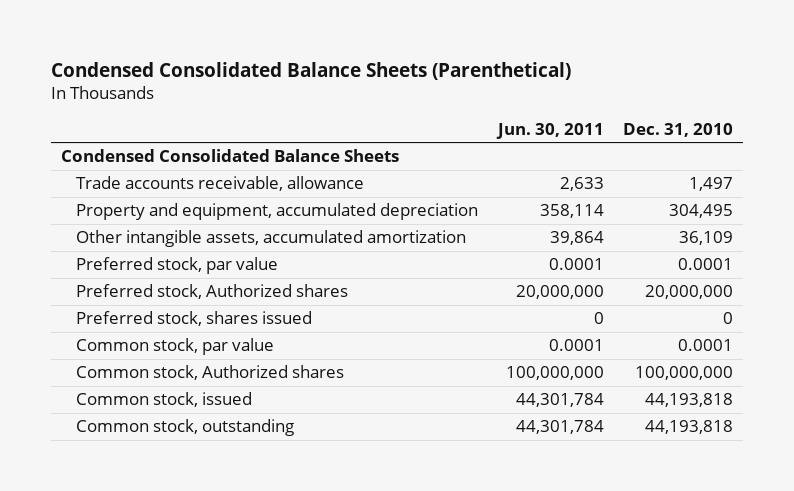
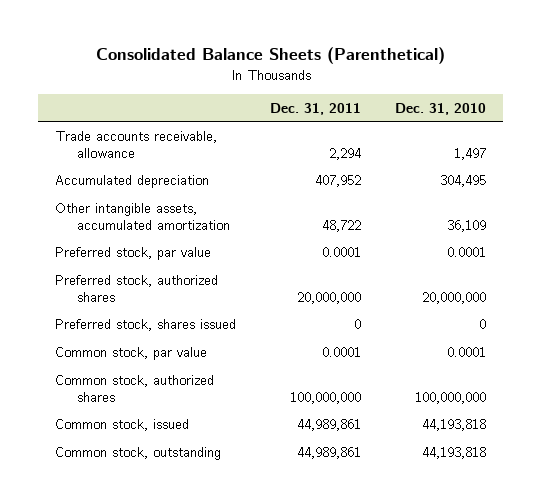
- Condensed Consolidated Balance Sheets (Parenthetical)
+ Consolidated Balance Sheets (Parenthetical)
- | Jun. 30, 2011 | Dec. 31, 2010
+ | Dec. 31, 2011 | Dec. 31, 2010
- Condensed Consolidated Balance Sheets
- Property and equipment, accumulated depreciation | 358,114 | 304,495
+ Accumulated depreciation | 407,952 | 304,495
- Preferred stock, Authorized shares | 20,000,000 | 20,000,000
+ Preferred stock, authorized shares | 20,000,000 | 20,000,000
- Common stock, Authorized shares | 100,000,000 | 100,000,000
+ Common stock, authorized shares | 100,000,000 | 100,000,000

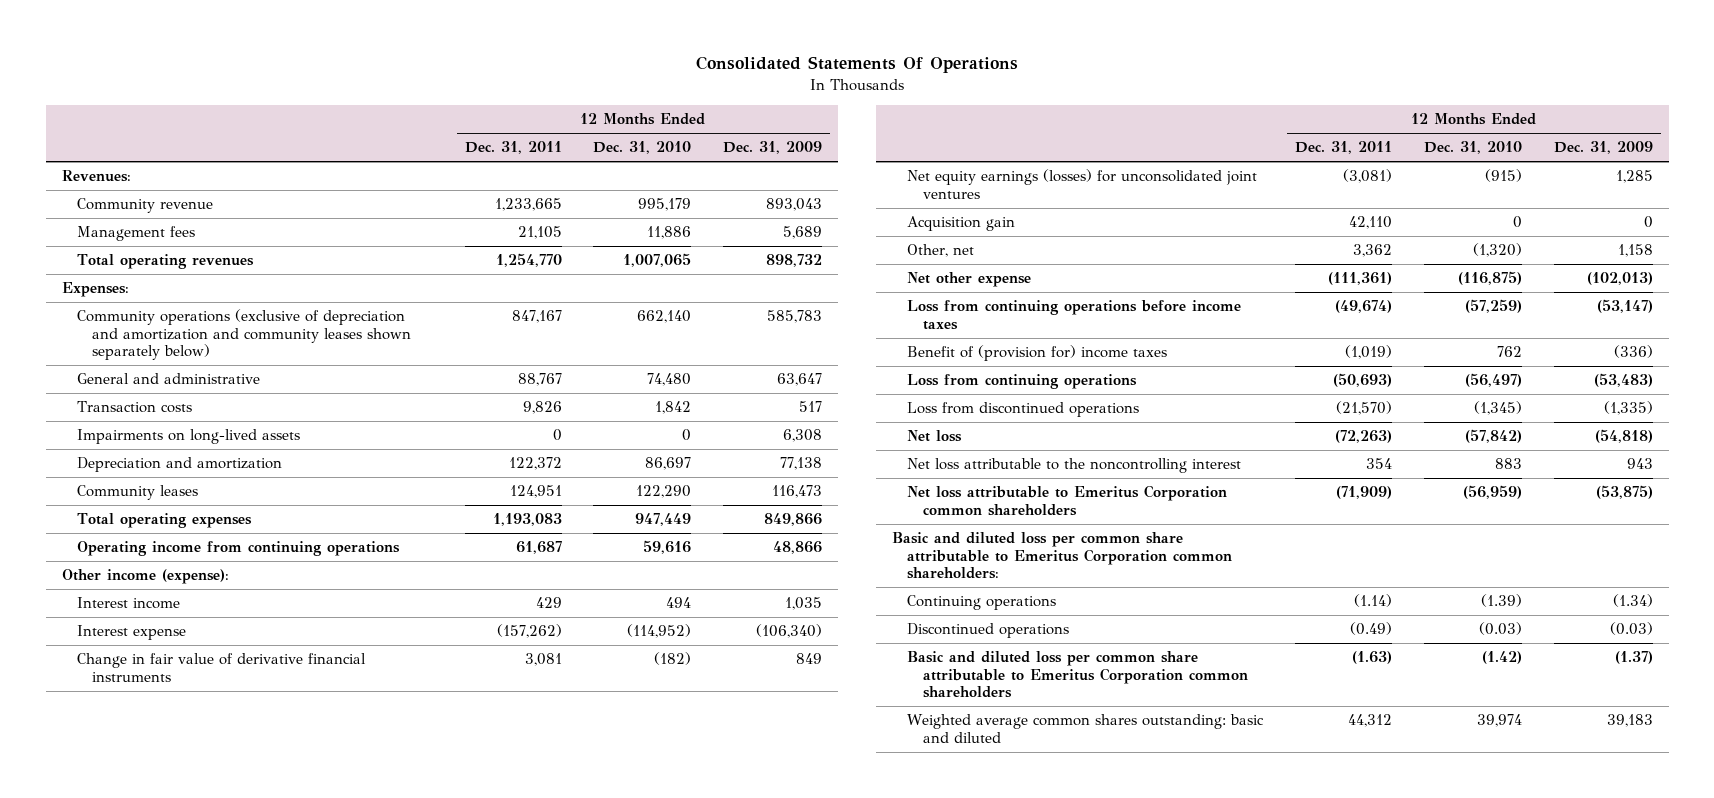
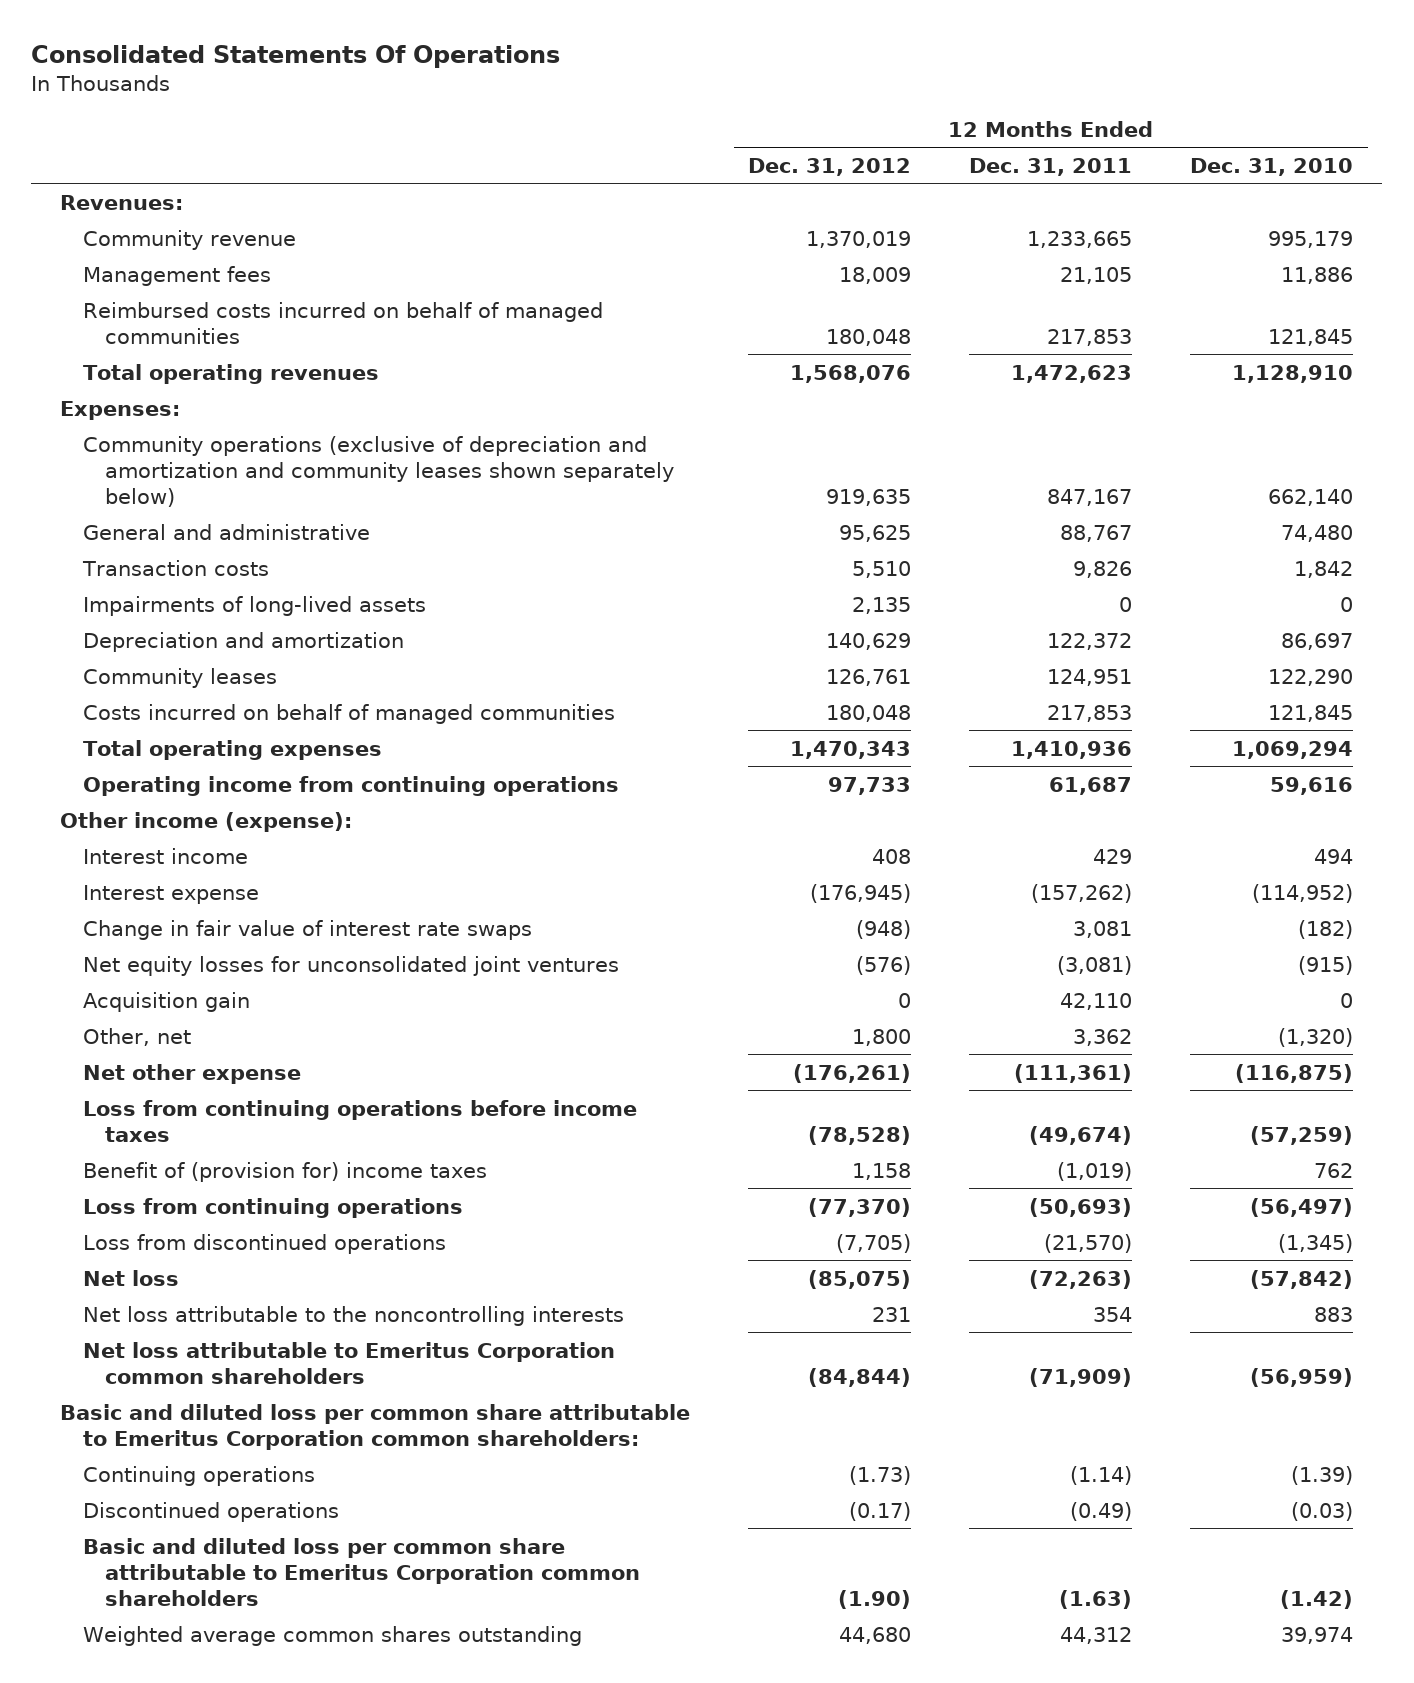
- | 12 Months Ended Dec. 31, 2011 | 12 Months Ended Dec. 31, 2010 | 12 Months Ended Dec. 31, 2009
+ | 12 Months Ended Dec. 31, 2012 | 12 Months Ended Dec. 31, 2011 | 12 Months Ended Dec. 31, 2010
- Total operating revenues | 1,254,770 | 1,007,065 | 898,732
+ Reimbursed costs incurred on behalf of managed communities | 180,048 | 217,853 | 121,845
+ Total operating revenues | 1,568,076 | 1,472,623 | 1,128,910
- Impairments on long-lived assets | 0 | 0 | 6,308
+ Impairments of long-lived assets | 2,135 | 0 | 0
- Total operating expenses | 1,193,083 | 947,449 | 849,866
+ Costs incurred on behalf of managed communities | 180,048 | 217,853 | 121,845
+ Total operating expenses | 1,470,343 | 1,410,936 | 1,069,294
- Change in fair value of derivative financial instruments | 3,081 | (182) | 849
- Net equity earnings (losses) for unconsolidated joint ventures | (3,081) | (915) | 1,285
+ Change in fair value of interest rate swaps | (948) | 3,081 | (182)
+ Net equity losses for unconsolidated joint ventures | (576) | (3,081) | (915)
- Net loss attributable to the noncontrolling interest | 354 | 883 | 943
+ Net loss attributable to the noncontrolling interests | 231 | 354 | 883
- Weighted average common shares outstanding: basic and diluted | 44,312 | 39,974 | 39,183
+ Weighted average common shares outstanding | 44,680 | 44,312 | 39,974

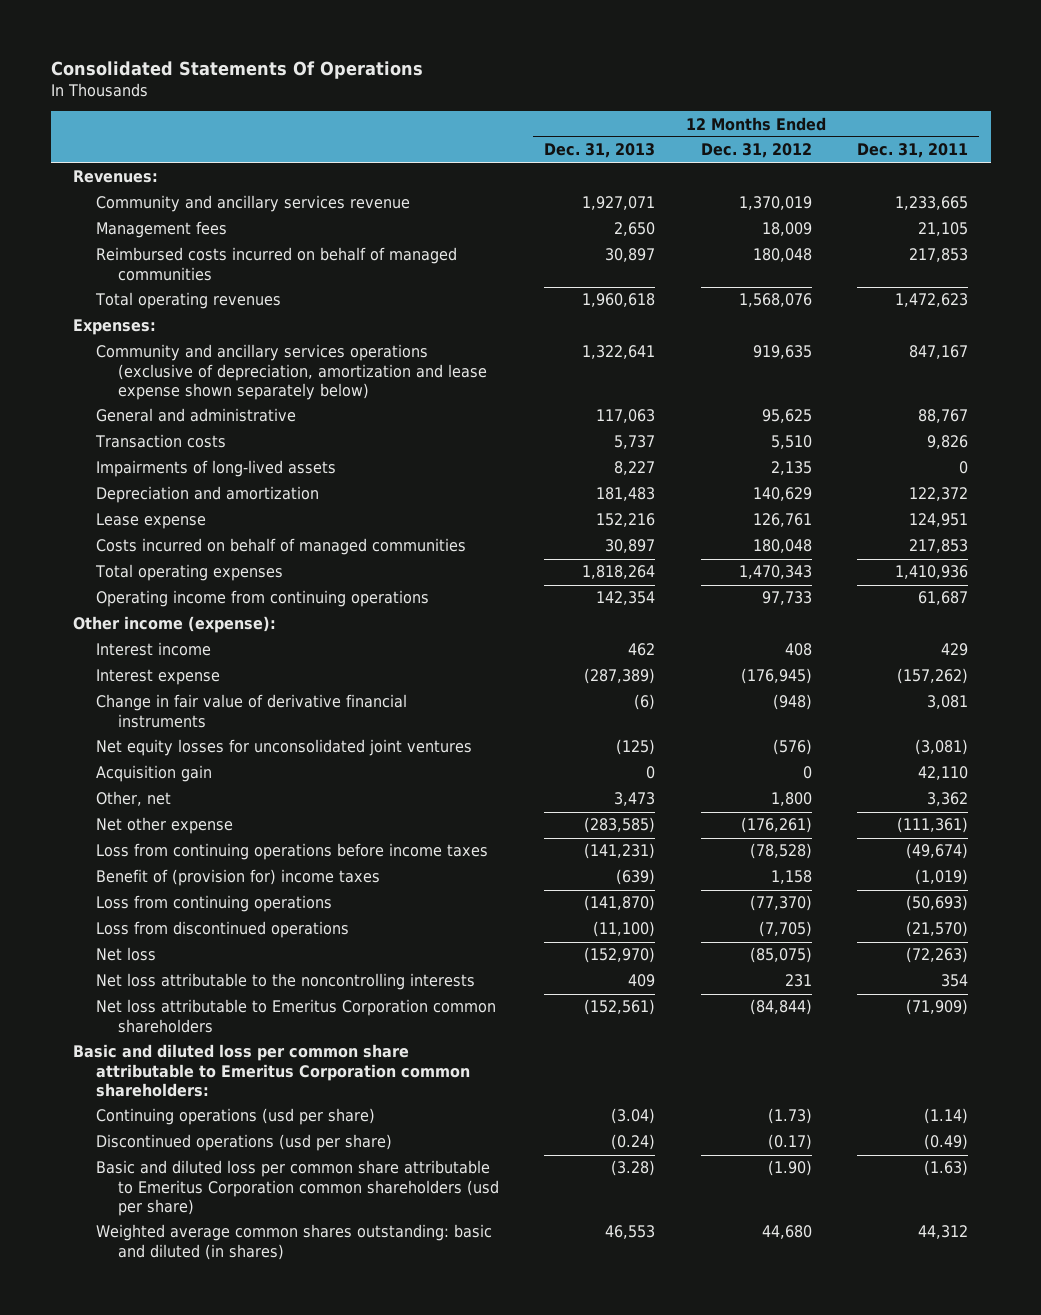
- | 12 Months Ended Dec. 31, 2012 | 12 Months Ended Dec. 31, 2011 | 12 Months Ended Dec. 31, 2010
+ | 12 Months Ended Dec. 31, 2013 | 12 Months Ended Dec. 31, 2012 | 12 Months Ended Dec. 31, 2011
- Community revenue | 1,370,019 | 1,233,665 | 995,179
+ Community and ancillary services revenue | 1,927,071 | 1,370,019 | 1,233,665
- Community operations (exclusive of depreciation and amortization and community leases shown separately below) | 919,635 | 847,167 | 662,140
+ Community and ancillary services operations (exclusive of depreciation, amortization and lease expense shown separately below) | 1,322,641 | 919,635 | 847,167
- Community leases | 126,761 | 124,951 | 122,290
+ Lease expense | 152,216 | 126,761 | 124,951
- Change in fair value of interest rate swaps | (948) | 3,081 | (182)
+ Change in fair value of derivative financial instruments | (6) | (948) | 3,081
- Continuing operations | (1.73) | (1.14) | (1.39)
- Discontinued operations | (0.17) | (0.49) | (0.03)
- Basic and diluted loss per common share attributable to Emeritus Corporation common shareholders | (1.90) | (1.63) | (1.42)
- Weighted average common shares outstanding | 44,680 | 44,312 | 39,974
+ Continuing operations (usd per share) | (3.04) | (1.73) | (1.14)
+ Discontinued operations (usd per share) | (0.24) | (0.17) | (0.49)
+ Basic and diluted loss per common share attributable to Emeritus Corporation common shareholders (usd per share) | (3.28) | (1.90) | (1.63)
+ Weighted average common shares outstanding: basic and diluted (in shares) | 46,553 | 44,680 | 44,312

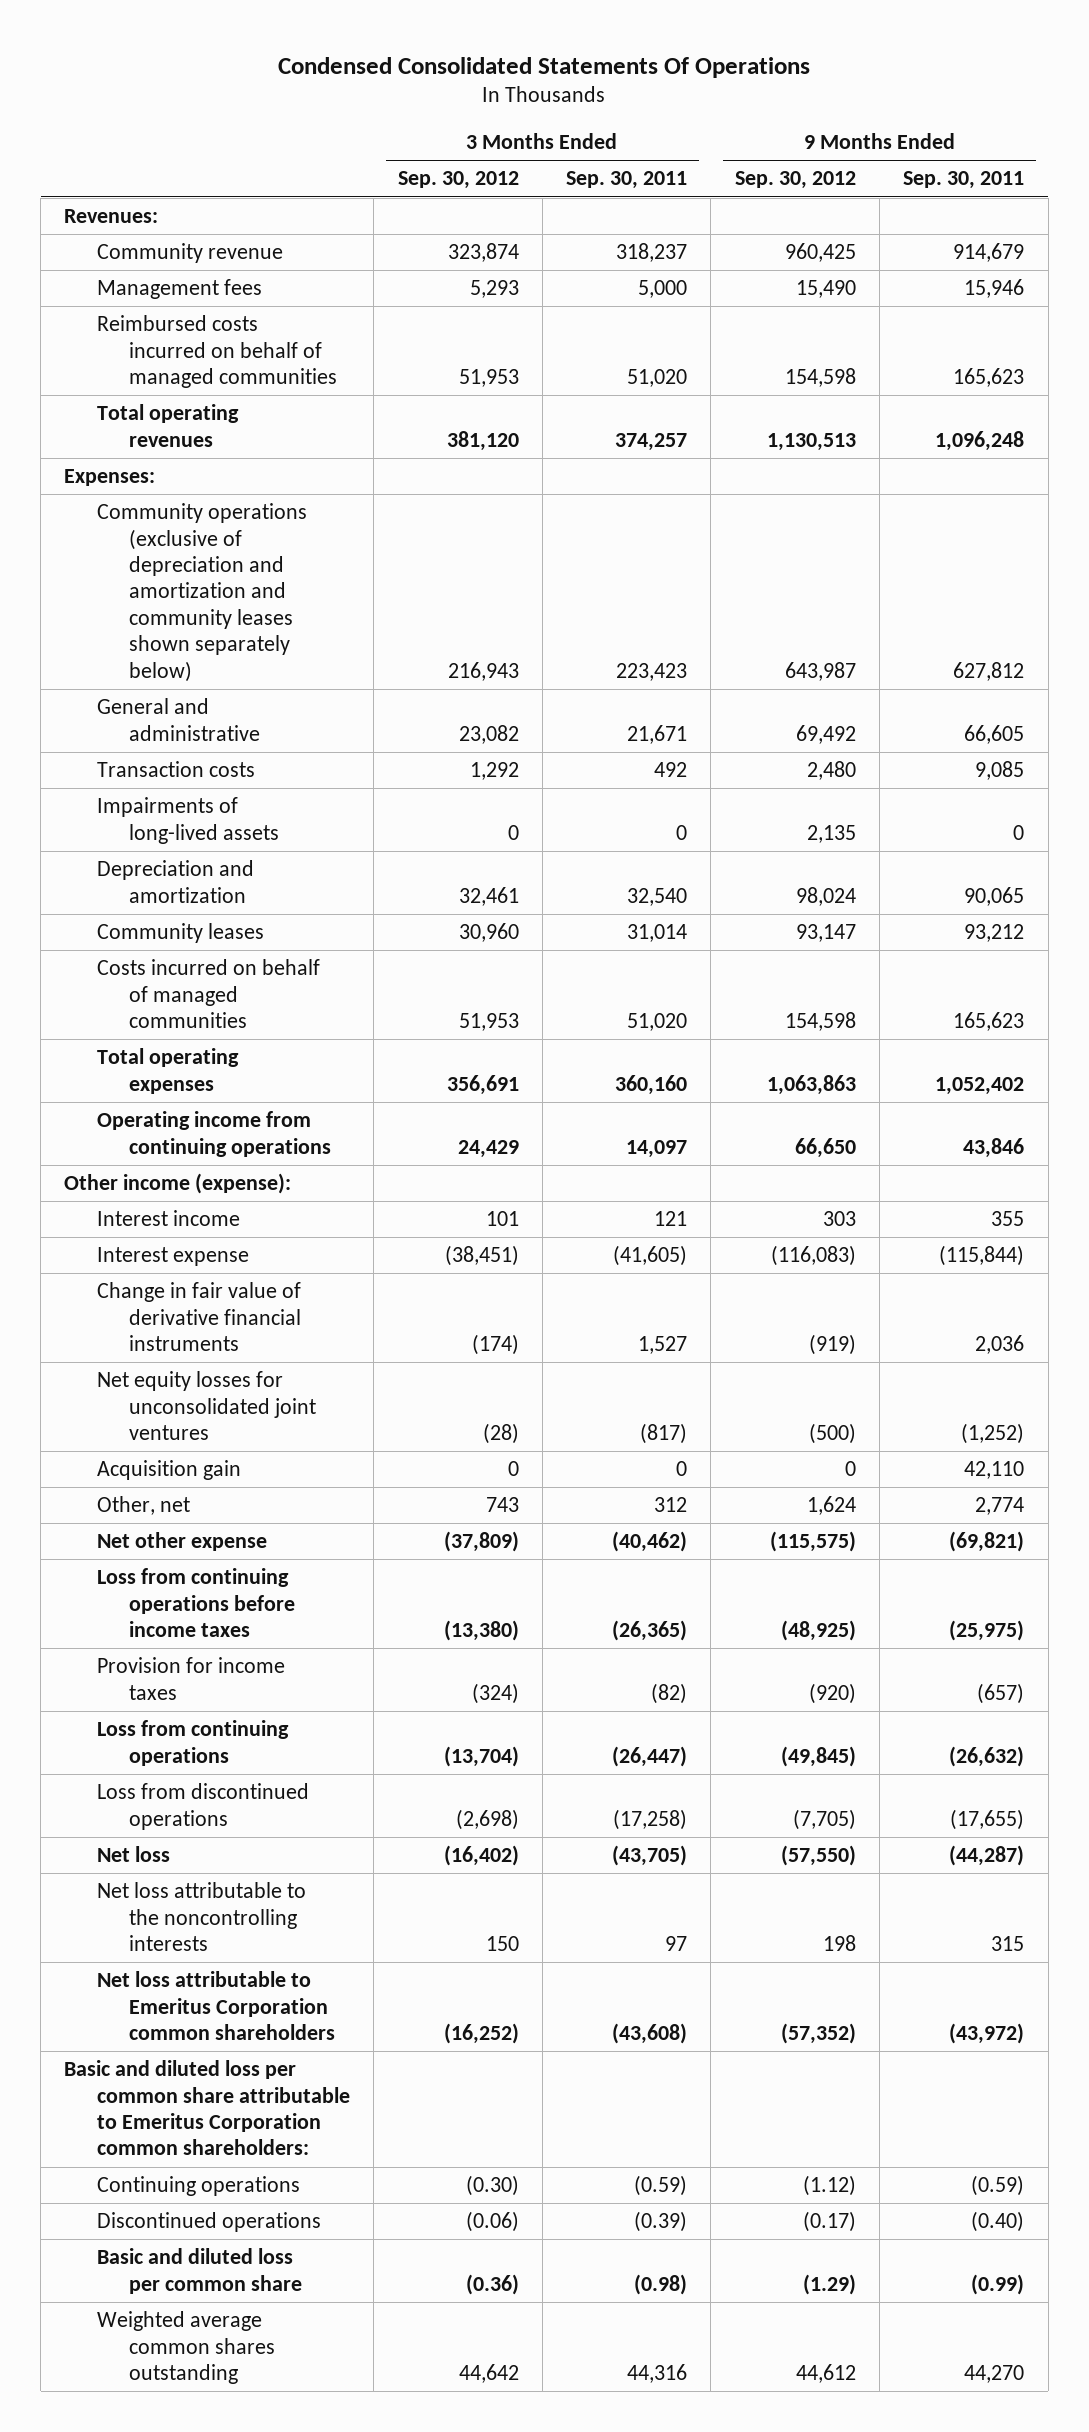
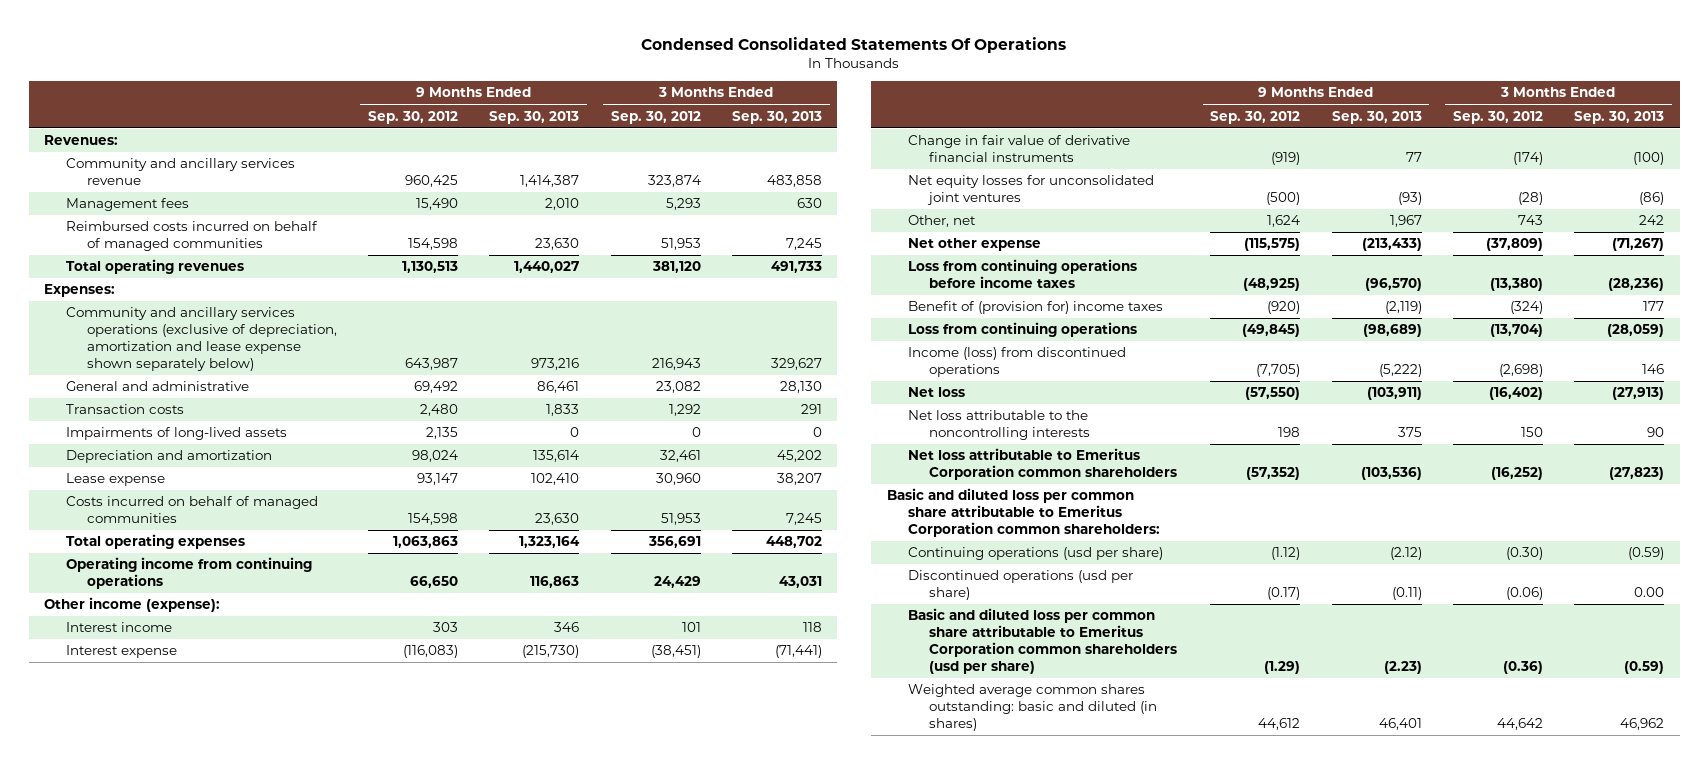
- | 3 Months Ended Sep. 30, 2012 | 3 Months Ended Sep. 30, 2011 | 9 Months Ended Sep. 30, 2012 | 9 Months Ended Sep. 30, 2011
+ | 9 Months Ended Sep. 30, 2012 | 9 Months Ended Sep. 30, 2013 | 3 Months Ended Sep. 30, 2012 | 3 Months Ended Sep. 30, 2013
- Community revenue | 323,874 | 318,237 | 960,425 | 914,679
+ Community and ancillary services revenue | 960,425 | 1,414,387 | 323,874 | 483,858
- Community operations (exclusive of depreciation and amortization and community leases shown separately below) | 216,943 | 223,423 | 643,987 | 627,812
+ Community and ancillary services operations (exclusive of depreciation, amortization and lease expense shown separately below) | 643,987 | 973,216 | 216,943 | 329,627
- Community leases | 30,960 | 31,014 | 93,147 | 93,212
+ Lease expense | 93,147 | 102,410 | 30,960 | 38,207
- Acquisition gain | 0 | 0 | 0 | 42,110
- Provision for income taxes | (324) | (82) | (920) | (657)
+ Benefit of (provision for) income taxes | (920) | (2,119) | (324) | 177
- Loss from discontinued operations | (2,698) | (17,258) | (7,705) | (17,655)
+ Income (loss) from discontinued operations | (7,705) | (5,222) | (2,698) | 146
- Continuing operations | (0.30) | (0.59) | (1.12) | (0.59)
- Discontinued operations | (0.06) | (0.39) | (0.17) | (0.40)
- Basic and diluted loss per common share | (0.36) | (0.98) | (1.29) | (0.99)
- Weighted average common shares outstanding | 44,642 | 44,316 | 44,612 | 44,270
+ Continuing operations (usd per share) | (1.12) | (2.12) | (0.30) | (0.59)
+ Discontinued operations (usd per share) | (0.17) | (0.11) | (0.06) | 0.00
+ Basic and diluted loss per common share attributable to Emeritus Corporation common shareholders (usd per share) | (1.29) | (2.23) | (0.36) | (0.59)
+ Weighted average common shares outstanding: basic and diluted (in shares) | 44,612 | 46,401 | 44,642 | 46,962

